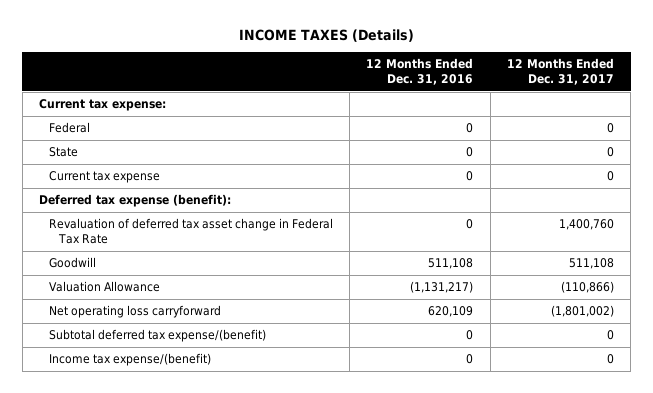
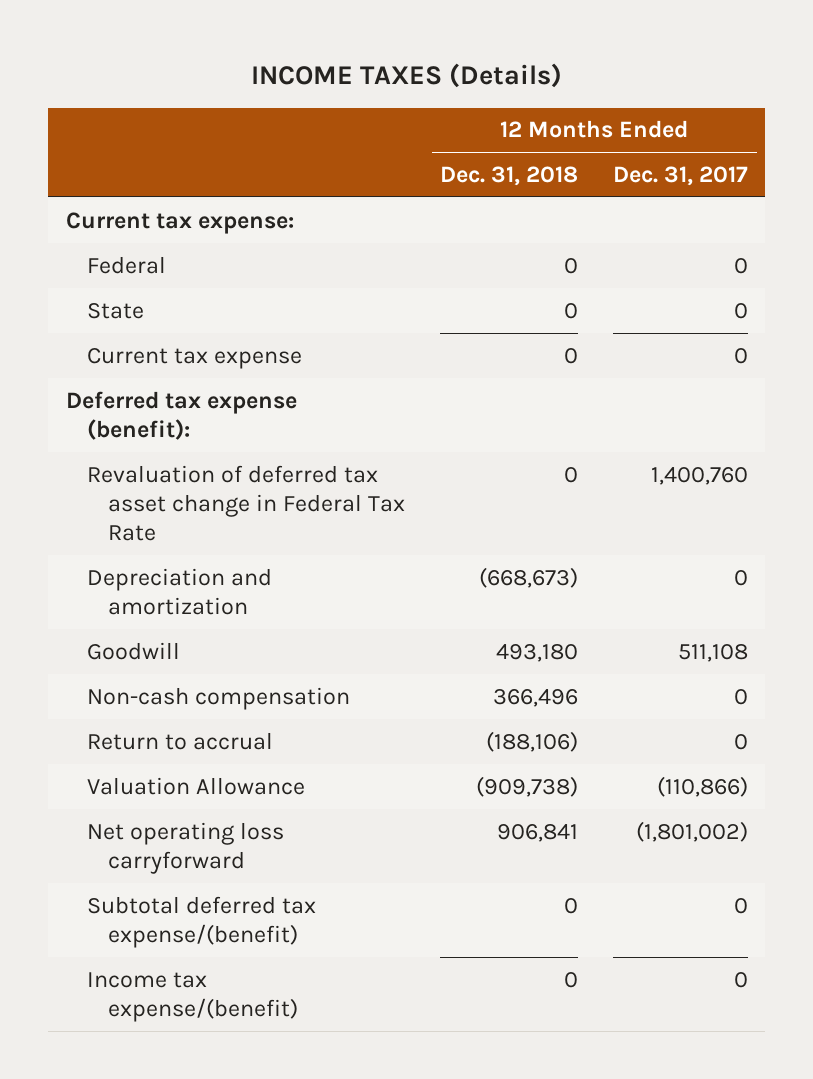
- | 12 Months Ended Dec. 31, 2016 | 12 Months Ended Dec. 31, 2017
+ | 12 Months Ended Dec. 31, 2018 | 12 Months Ended Dec. 31, 2017
+ Depreciation and amortization | (668,673) | 0
+ Non-cash compensation | 366,496 | 0
+ Return to accrual | (188,106) | 0

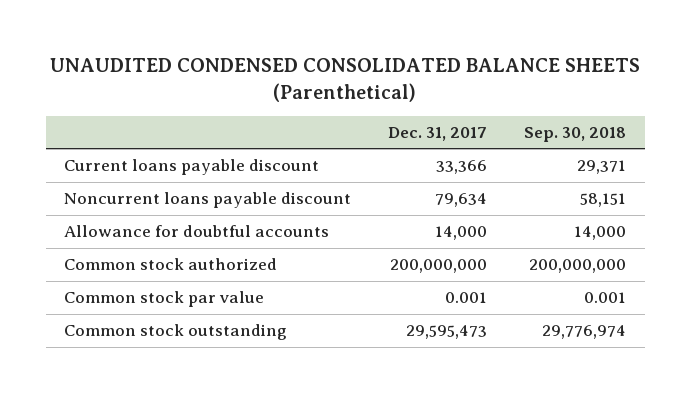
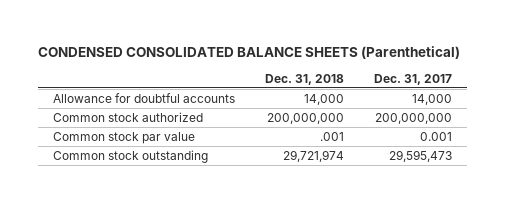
- UNAUDITED CONDENSED CONSOLIDATED BALANCE SHEETS (Parenthetical)
+ CONDENSED CONSOLIDATED BALANCE SHEETS (Parenthetical)
- | Dec. 31, 2017 | Sep. 30, 2018
+ | Dec. 31, 2018 | Dec. 31, 2017
- Current loans payable discount | 33,366 | 29,371
- Noncurrent loans payable discount | 79,634 | 58,151

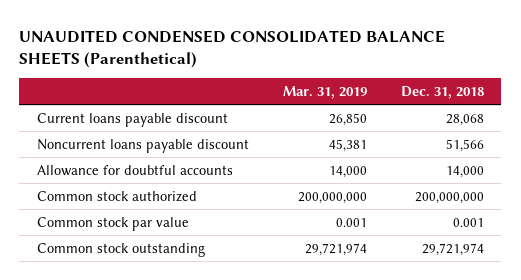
- CONDENSED CONSOLIDATED BALANCE SHEETS (Parenthetical)
+ UNAUDITED CONDENSED CONSOLIDATED BALANCE SHEETS (Parenthetical)
- | Dec. 31, 2018 | Dec. 31, 2017
+ | Mar. 31, 2019 | Dec. 31, 2018
+ Current loans payable discount | 26,850 | 28,068
+ Noncurrent loans payable discount | 45,381 | 51,566
- Common stock par value | .001 | 0.001
+ Common stock par value | 0.001 | 0.001

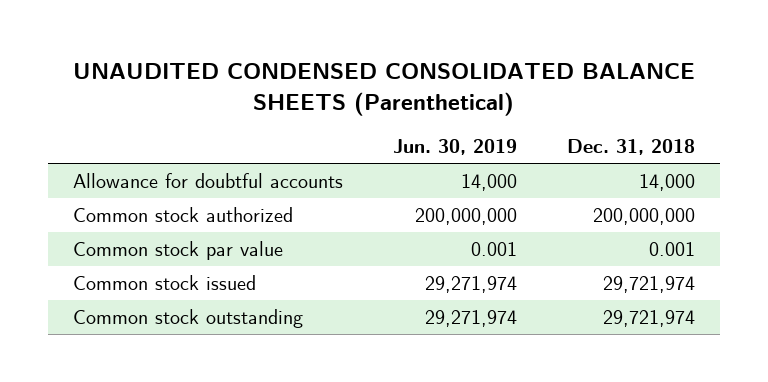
- | Mar. 31, 2019 | Dec. 31, 2018
+ | Jun. 30, 2019 | Dec. 31, 2018
- Current loans payable discount | 26,850 | 28,068
- Noncurrent loans payable discount | 45,381 | 51,566
+ Common stock issued | 29,271,974 | 29,721,974

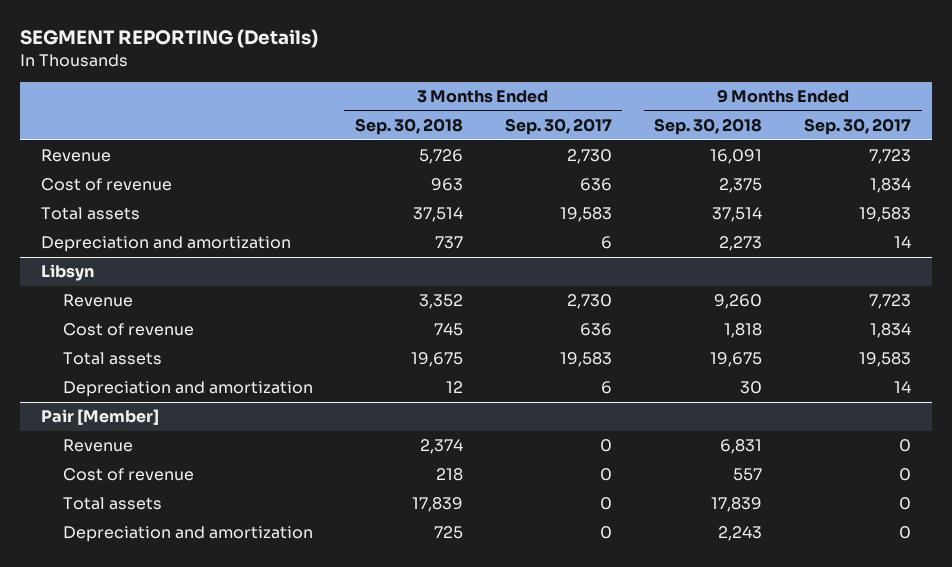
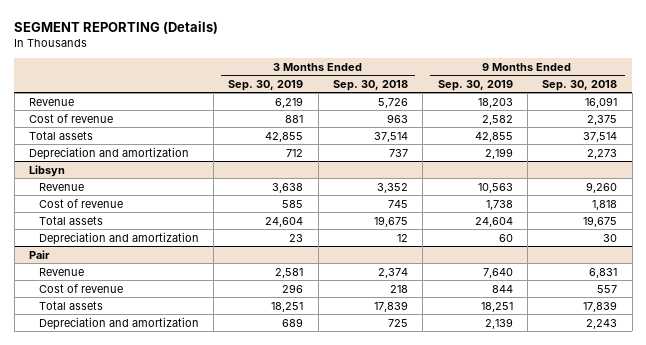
- | 3 Months Ended Sep. 30, 2018 | 3 Months Ended Sep. 30, 2017 | 9 Months Ended Sep. 30, 2018 | 9 Months Ended Sep. 30, 2017
+ | 3 Months Ended Sep. 30, 2019 | 3 Months Ended Sep. 30, 2018 | 9 Months Ended Sep. 30, 2019 | 9 Months Ended Sep. 30, 2018
- Pair [Member]
+ Pair

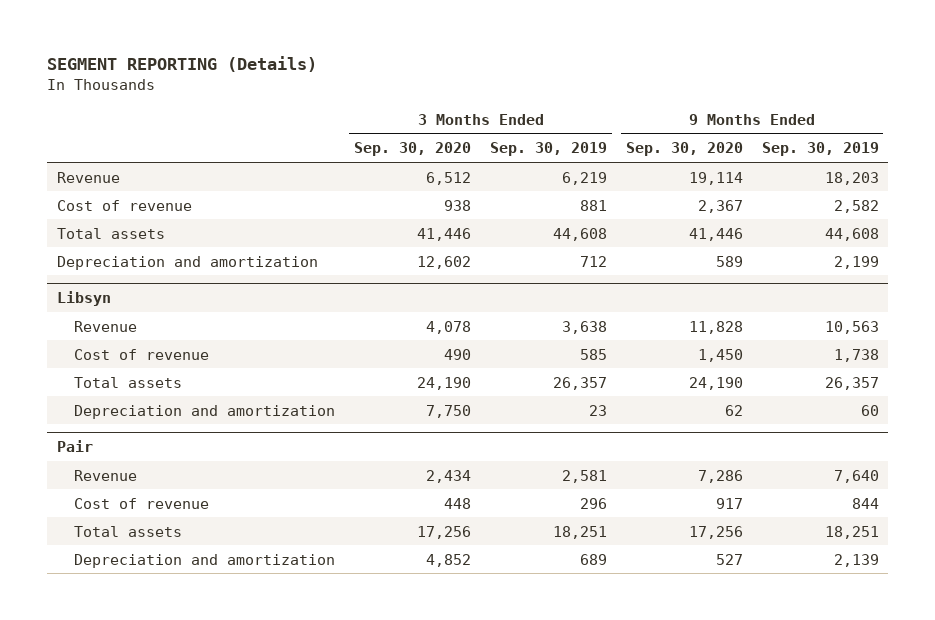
- | 3 Months Ended Sep. 30, 2019 | 3 Months Ended Sep. 30, 2018 | 9 Months Ended Sep. 30, 2019 | 9 Months Ended Sep. 30, 2018
+ | 3 Months Ended Sep. 30, 2020 | 3 Months Ended Sep. 30, 2019 | 9 Months Ended Sep. 30, 2020 | 9 Months Ended Sep. 30, 2019
- Total assets | 42,855 | 37,514 | 42,855 | 37,514
+ Total assets | 41,446 | 44,608 | 41,446 | 44,608
@ Libsyn
- Total assets | 24,604 | 19,675 | 24,604 | 19,675
+ Total assets | 24,190 | 26,357 | 24,190 | 26,357

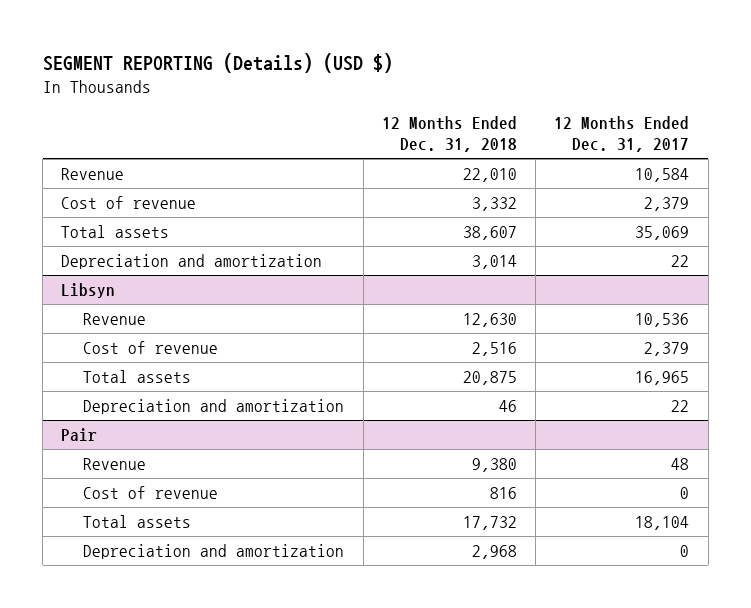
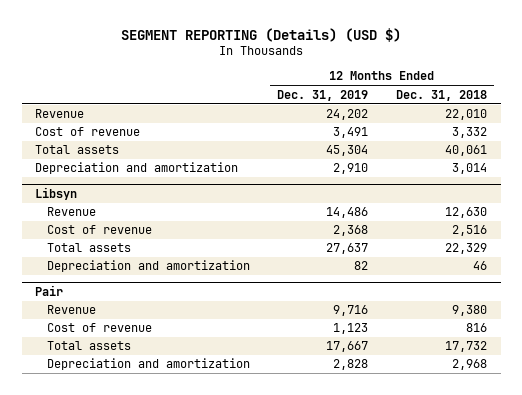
- | 12 Months Ended Dec. 31, 2018 | 12 Months Ended Dec. 31, 2017
+ | 12 Months Ended Dec. 31, 2019 | 12 Months Ended Dec. 31, 2018
- Total assets | 38,607 | 35,069
+ Total assets | 45,304 | 40,061
@ Libsyn
- Total assets | 20,875 | 16,965
+ Total assets | 27,637 | 22,329

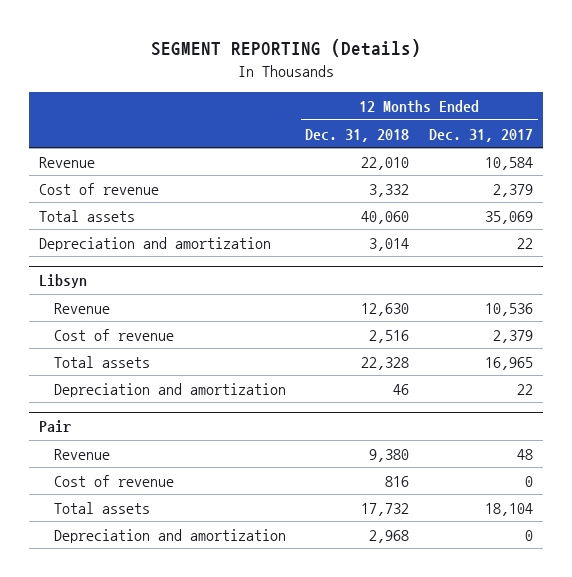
- SEGMENT REPORTING (Details) (USD $)
+ SEGMENT REPORTING (Details)
- | 12 Months Ended Dec. 31, 2019 | 12 Months Ended Dec. 31, 2018
+ | 12 Months Ended Dec. 31, 2018 | 12 Months Ended Dec. 31, 2017
- Total assets | 45,304 | 40,061
+ Total assets | 40,060 | 35,069
@ Libsyn
- Total assets | 27,637 | 22,329
+ Total assets | 22,328 | 16,965

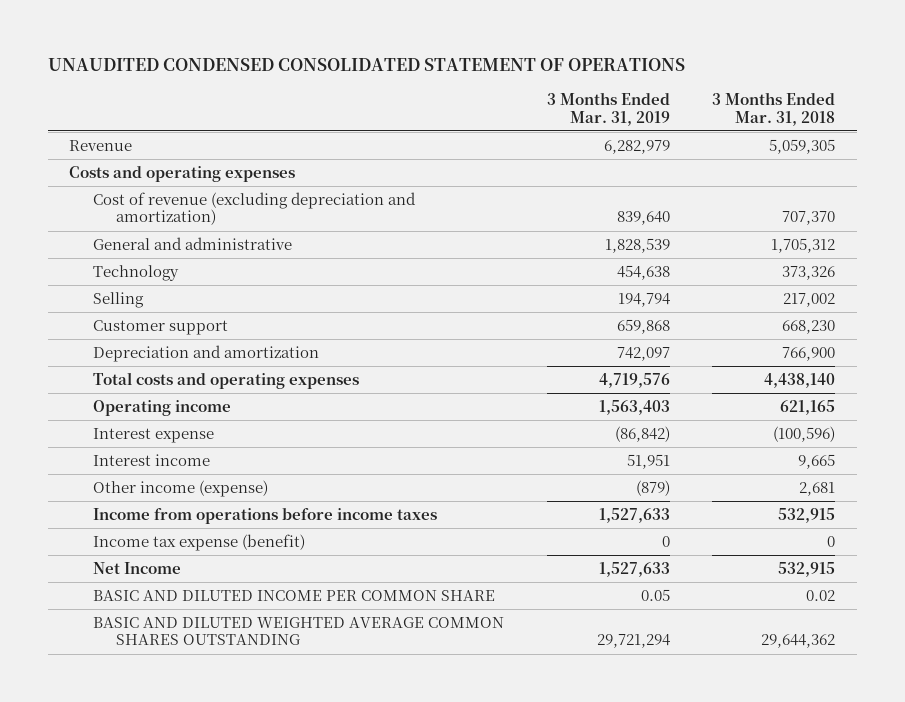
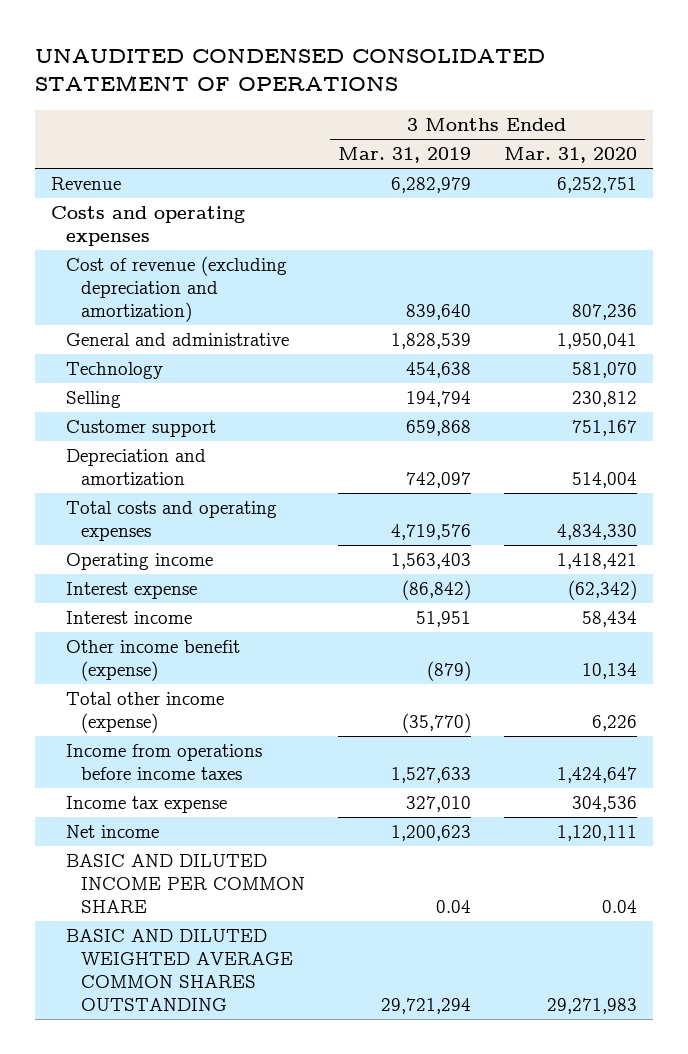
- | 3 Months Ended Mar. 31, 2019 | 3 Months Ended Mar. 31, 2018
+ | 3 Months Ended Mar. 31, 2019 | 3 Months Ended Mar. 31, 2020
- Other income (expense) | (879) | 2,681
+ Other income benefit (expense) | (879) | 10,134
+ Total other income (expense) | (35,770) | 6,226
- Income tax expense (benefit) | 0 | 0
- Net Income | 1,527,633 | 532,915
- BASIC AND DILUTED INCOME PER COMMON SHARE | 0.05 | 0.02
+ Income tax expense | 327,010 | 304,536
+ Net income | 1,200,623 | 1,120,111
+ BASIC AND DILUTED INCOME PER COMMON SHARE | 0.04 | 0.04

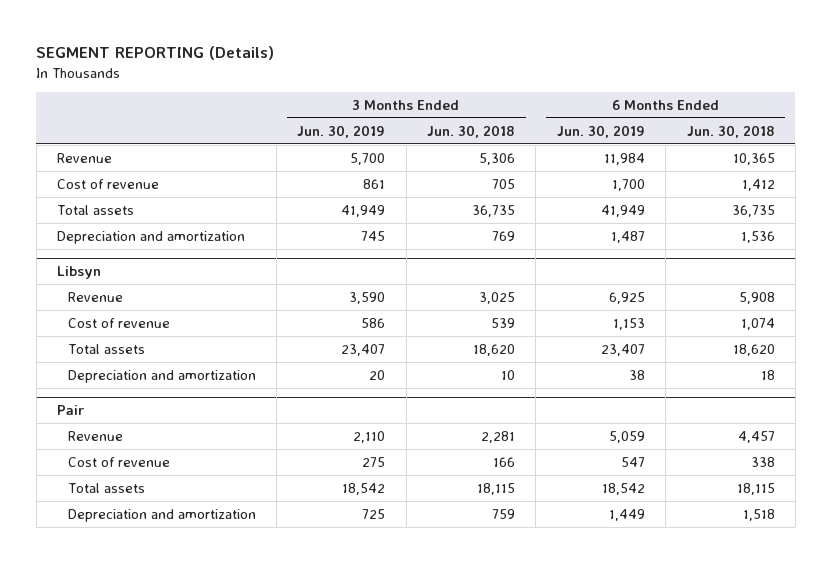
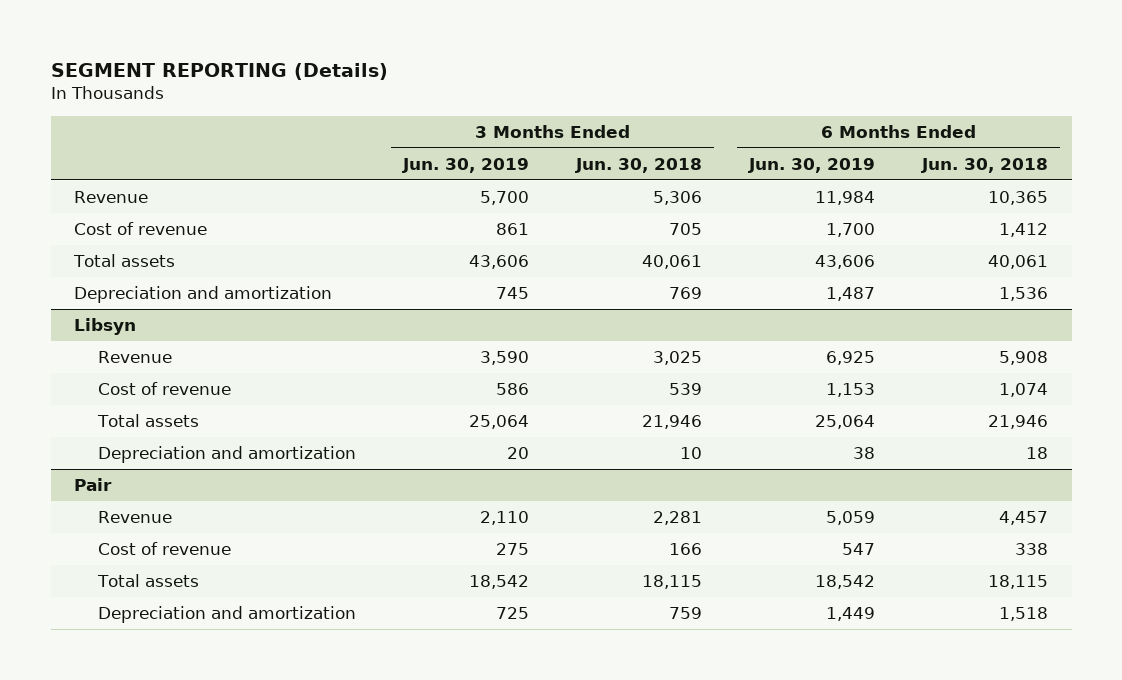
- Total assets | 41,949 | 36,735 | 41,949 | 36,735
+ Total assets | 43,606 | 40,061 | 43,606 | 40,061
@ Libsyn
- Total assets | 23,407 | 18,620 | 23,407 | 18,620
+ Total assets | 25,064 | 21,946 | 25,064 | 21,946

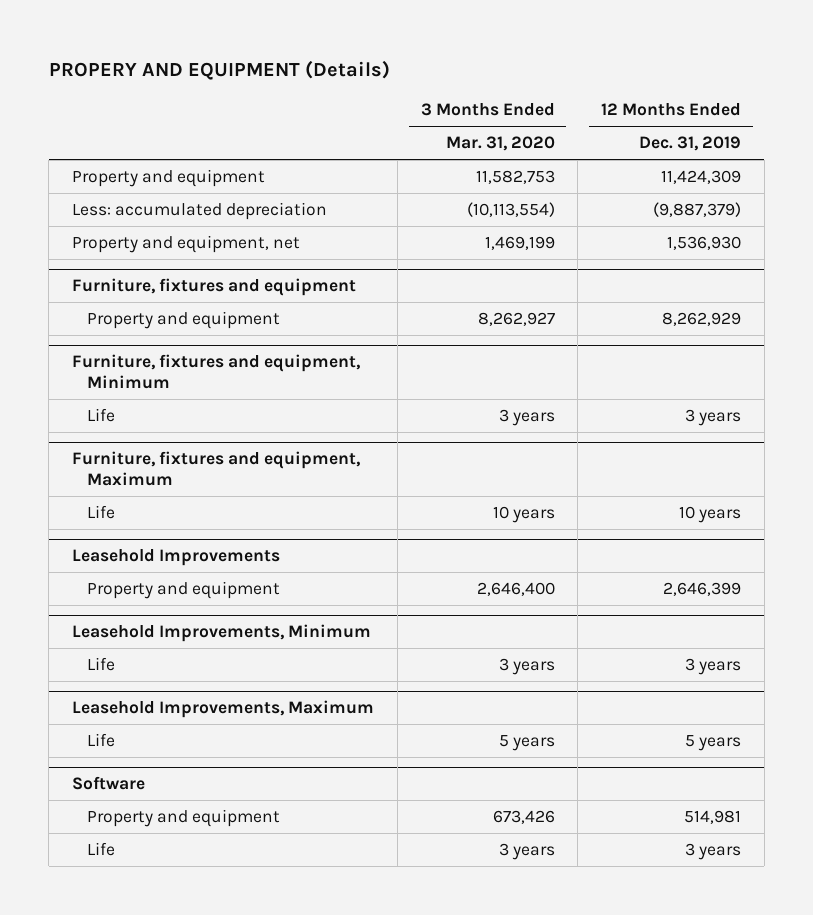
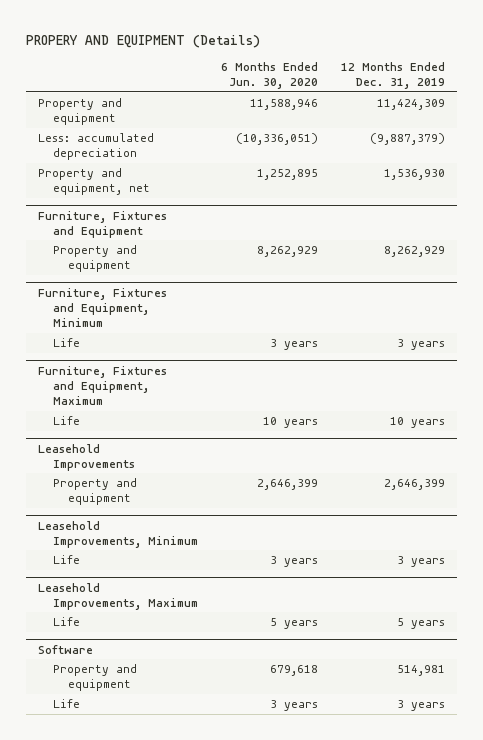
- | 3 Months Ended Mar. 31, 2020 | 12 Months Ended Dec. 31, 2019
+ | 6 Months Ended Jun. 30, 2020 | 12 Months Ended Dec. 31, 2019
- Furniture, fixtures and equipment
+ Furniture, Fixtures and Equipment
- Furniture, fixtures and equipment, Minimum
+ Furniture, Fixtures and Equipment, Minimum
- Furniture, fixtures and equipment, Maximum
+ Furniture, Fixtures and Equipment, Maximum

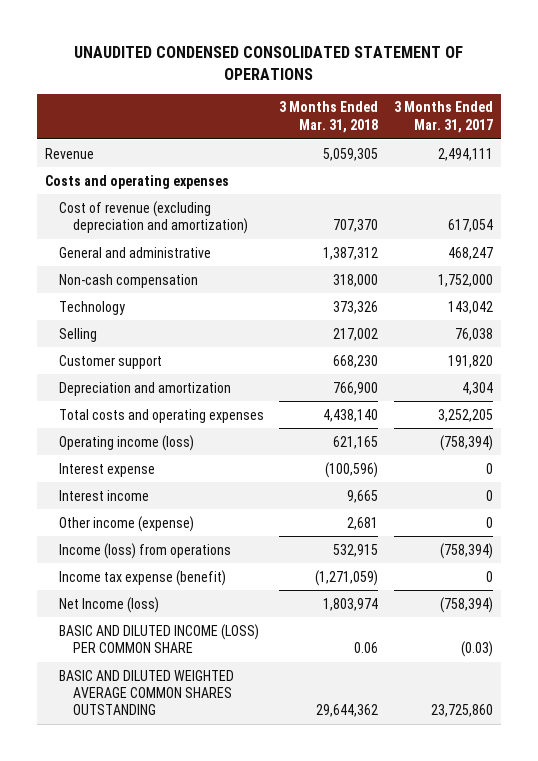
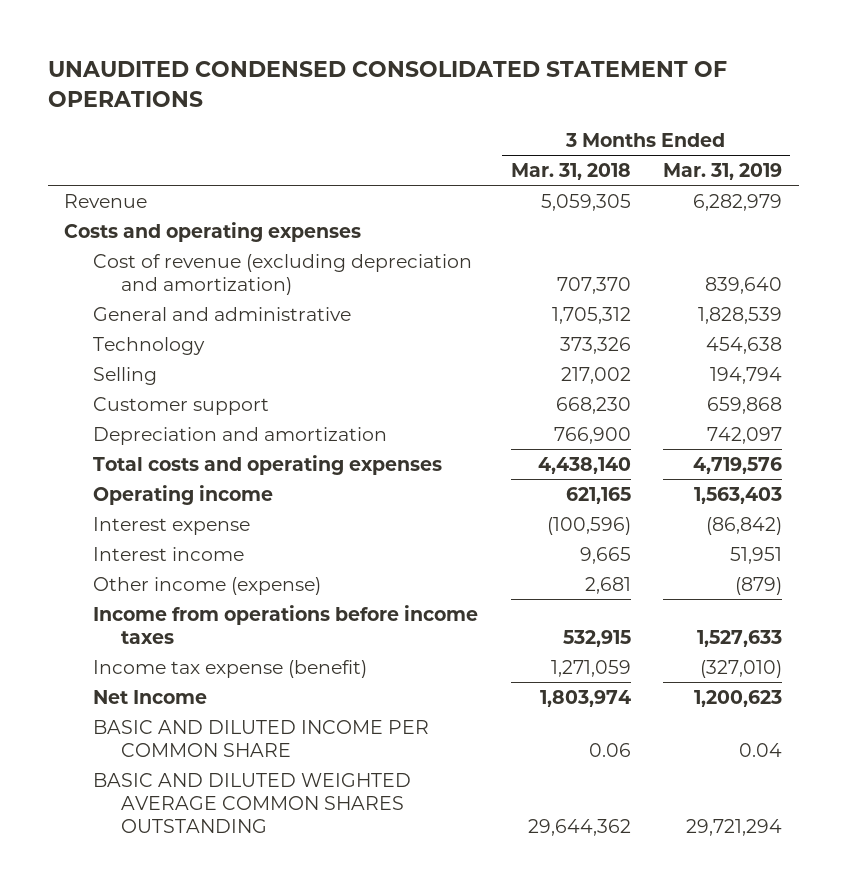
- | 3 Months Ended Mar. 31, 2018 | 3 Months Ended Mar. 31, 2017
+ | 3 Months Ended Mar. 31, 2018 | 3 Months Ended Mar. 31, 2019
- General and administrative | 1,387,312 | 468,247
- Non-cash compensation | 318,000 | 1,752,000
+ General and administrative | 1,705,312 | 1,828,539
- Operating income (loss) | 621,165 | (758,394)
+ Operating income | 621,165 | 1,563,403
- Income (loss) from operations | 532,915 | (758,394)
- Income tax expense (benefit) | (1,271,059) | 0
- Net Income (loss) | 1,803,974 | (758,394)
- BASIC AND DILUTED INCOME (LOSS) PER COMMON SHARE | 0.06 | (0.03)
+ Income from operations before income taxes | 532,915 | 1,527,633
+ Income tax expense (benefit) | 1,271,059 | (327,010)
+ Net Income | 1,803,974 | 1,200,623
+ BASIC AND DILUTED INCOME PER COMMON SHARE | 0.06 | 0.04

